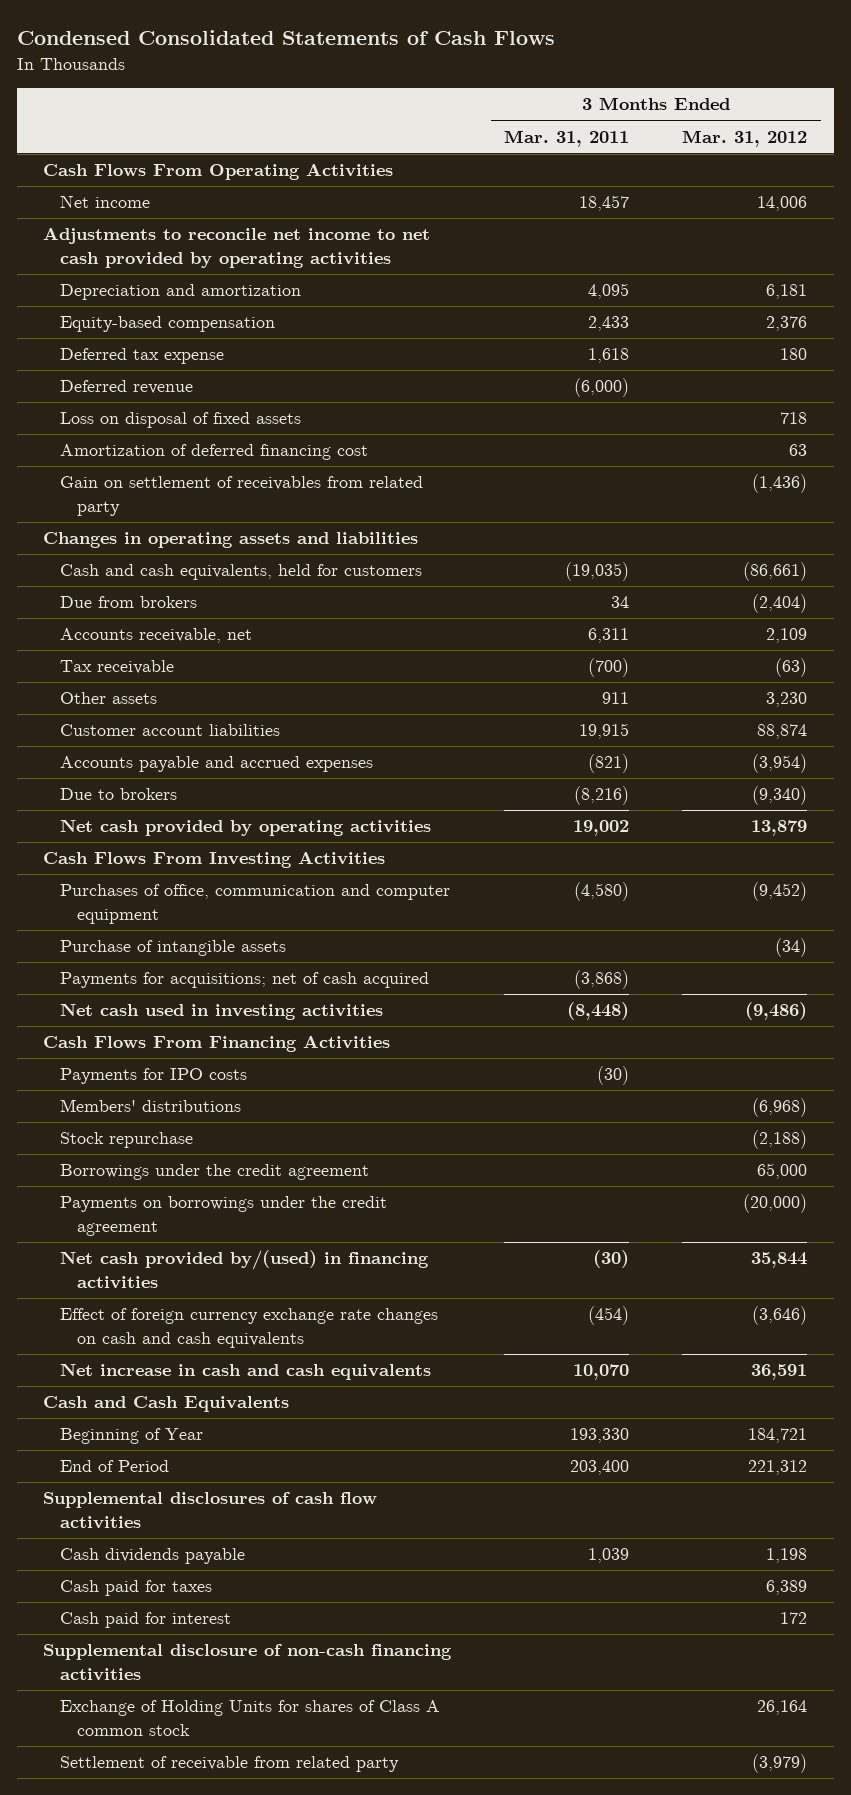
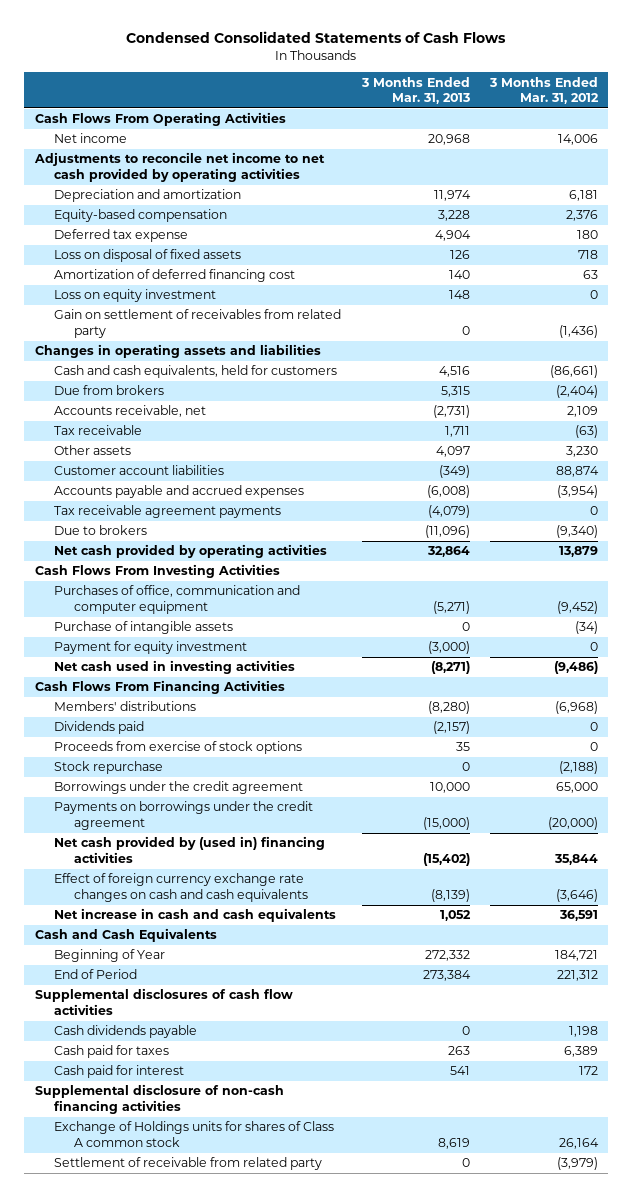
- | 3 Months Ended Mar. 31, 2011 | 3 Months Ended Mar. 31, 2012
+ | 3 Months Ended Mar. 31, 2013 | 3 Months Ended Mar. 31, 2012
- Deferred revenue | (6,000) |
+ Loss on equity investment | 148 | 0
+ Tax receivable agreement payments | (4,079) | 0
- Payments for acquisitions; net of cash acquired | (3,868) |
+ Payment for equity investment | (3,000) | 0
- Payments for IPO costs | (30) |
+ Dividends paid | (2,157) | 0
+ Proceeds from exercise of stock options | 35 | 0
- Net cash provided by/(used) in financing activities | (30) | 35,844
+ Net cash provided by (used in) financing activities | (15,402) | 35,844
- Exchange of Holding Units for shares of Class A common stock | | 26,164
+ Exchange of Holdings units for shares of Class A common stock | 8,619 | 26,164

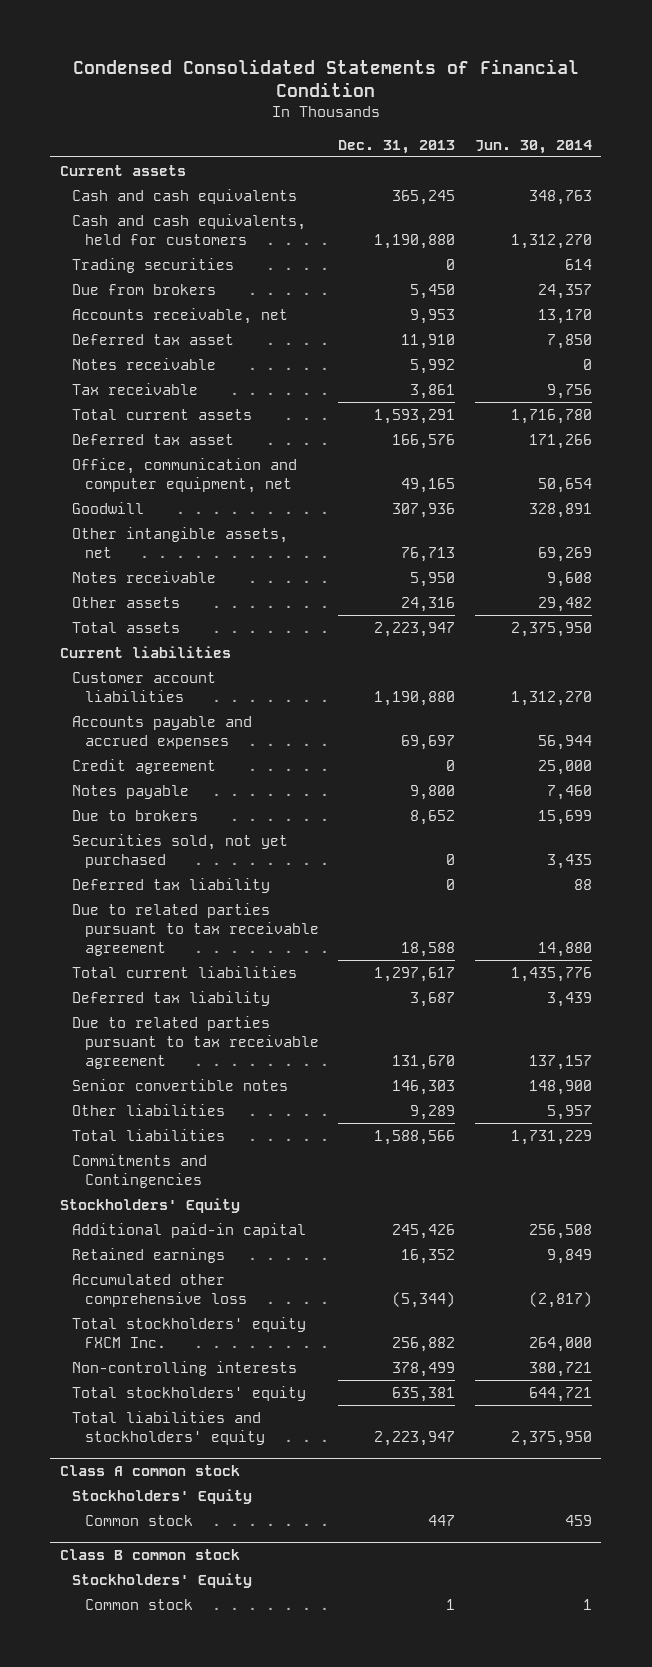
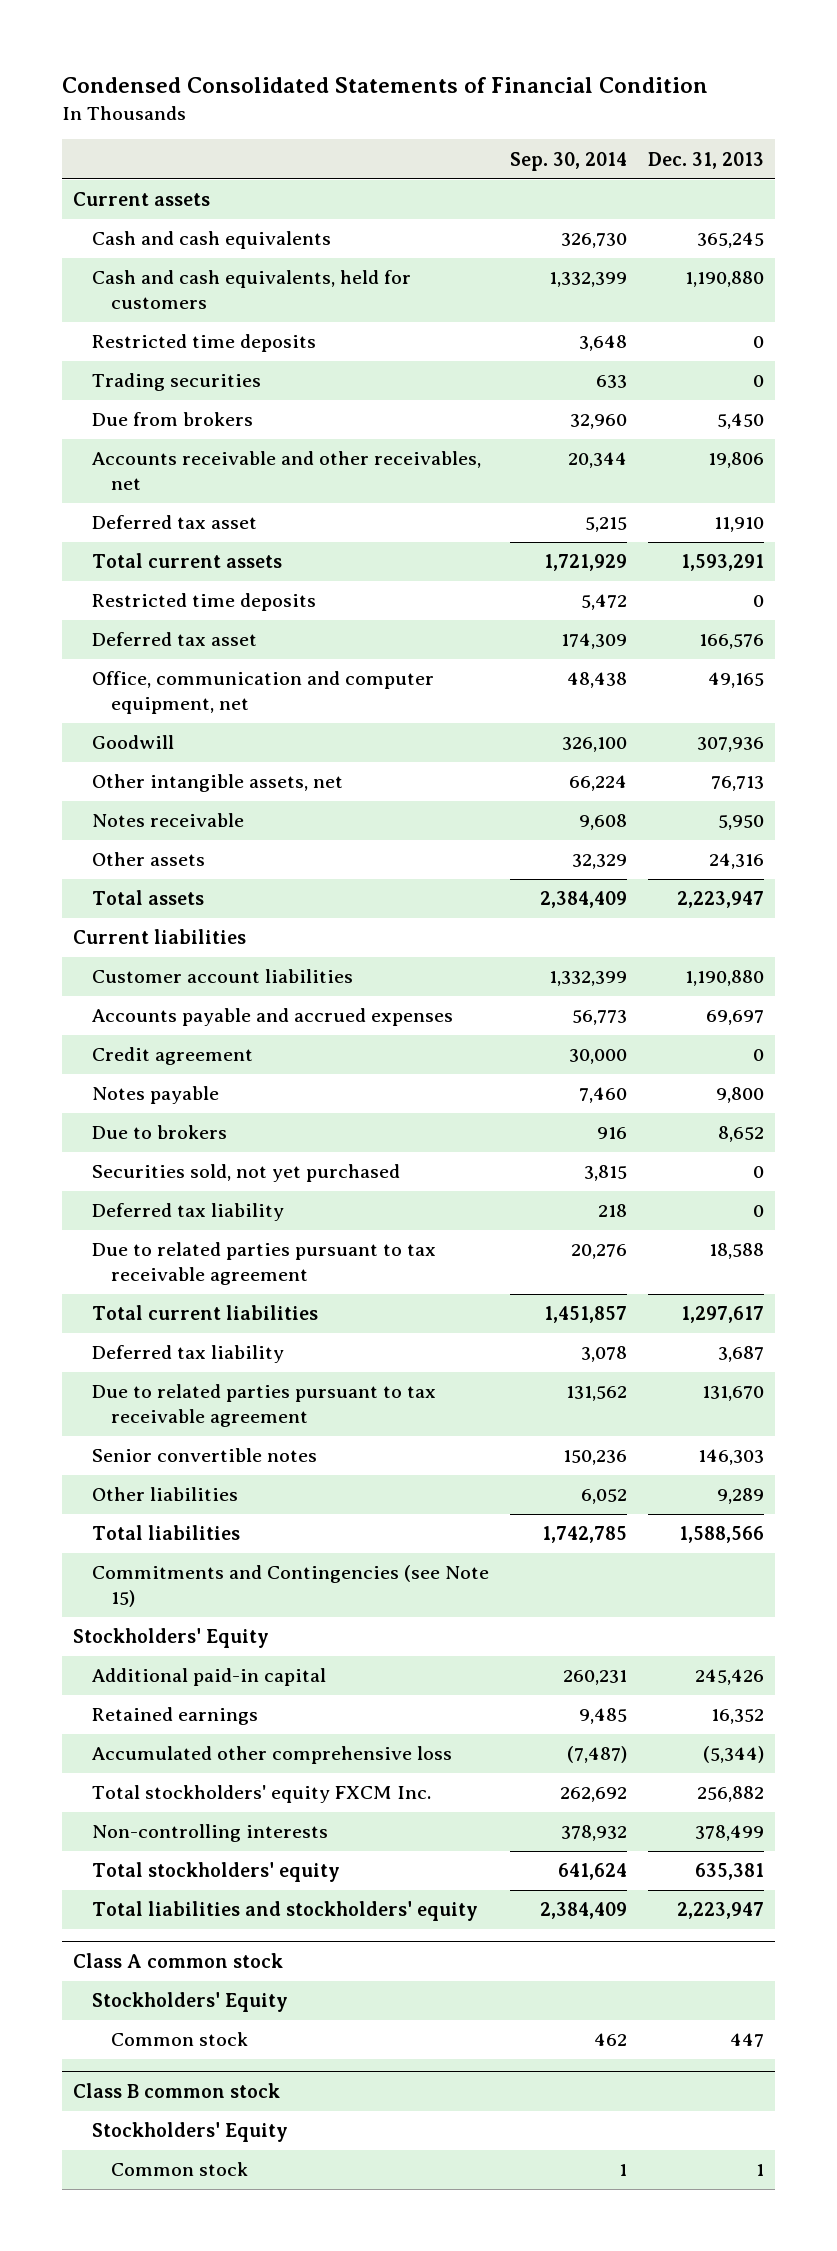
- | Dec. 31, 2013 | Jun. 30, 2014
+ | Sep. 30, 2014 | Dec. 31, 2013
+ Restricted time deposits | 3,648 | 0
- Accounts receivable, net | 9,953 | 13,170
+ Accounts receivable and other receivables, net | 20,344 | 19,806
- Notes receivable | 5,992 | 0
- Tax receivable | 3,861 | 9,756
+ Restricted time deposits | 5,472 | 0
- Commitments and Contingencies
+ Commitments and Contingencies (see Note 15)

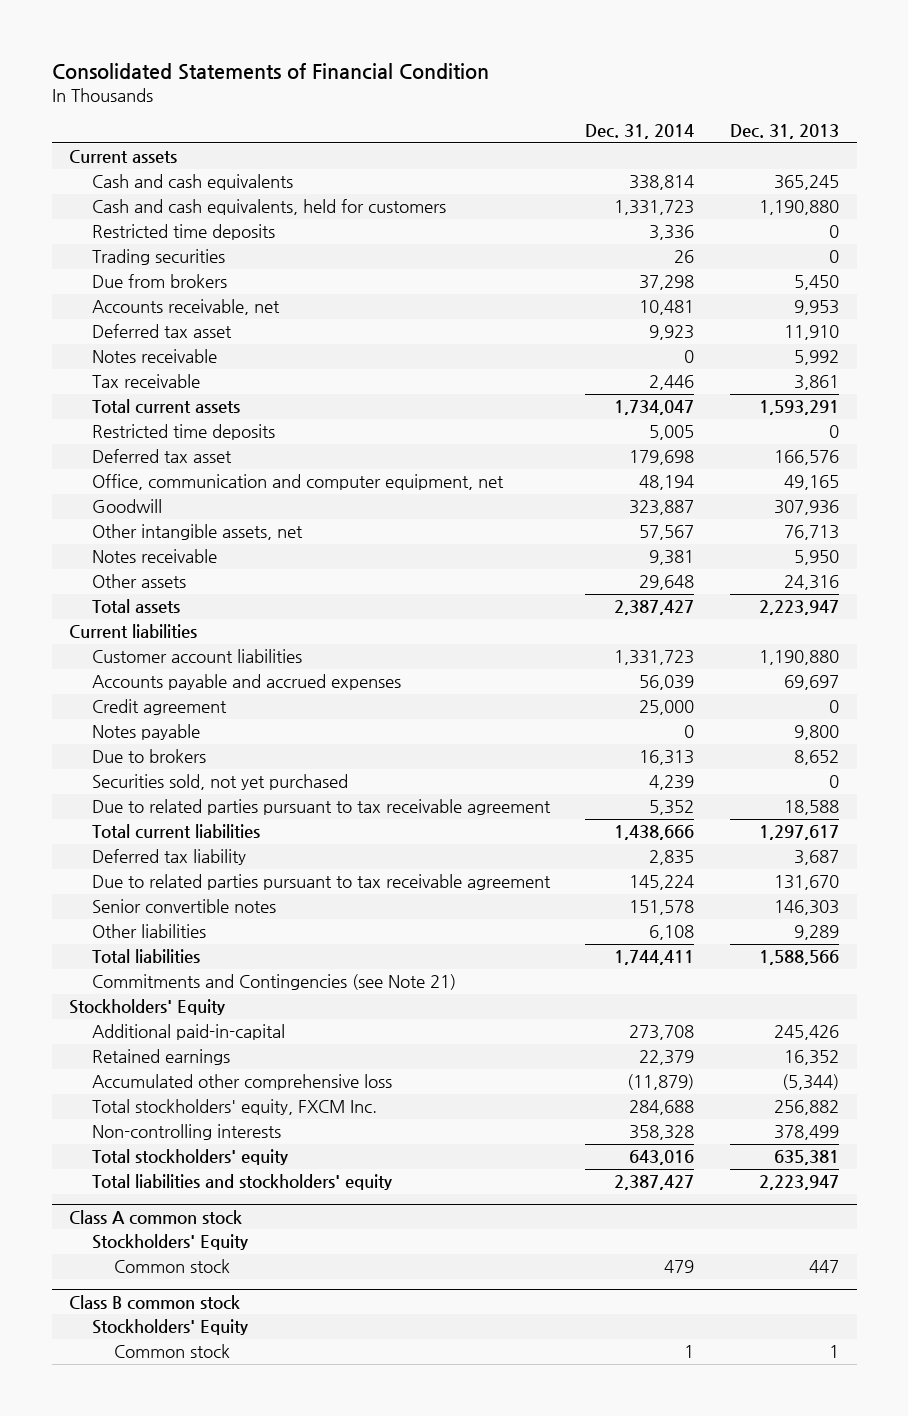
- Condensed Consolidated Statements of Financial Condition
+ Consolidated Statements of Financial Condition
- | Sep. 30, 2014 | Dec. 31, 2013
+ | Dec. 31, 2014 | Dec. 31, 2013
- Accounts receivable and other receivables, net | 20,344 | 19,806
+ Accounts receivable, net | 10,481 | 9,953
+ Notes receivable | 0 | 5,992
+ Tax receivable | 2,446 | 3,861
- Deferred tax liability | 218 | 0
- Commitments and Contingencies (see Note 15)
+ Commitments and Contingencies (see Note 21)
- Additional paid-in capital | 260,231 | 245,426
+ Additional paid-in-capital | 273,708 | 245,426
- Total stockholders' equity FXCM Inc. | 262,692 | 256,882
+ Total stockholders' equity, FXCM Inc. | 284,688 | 256,882

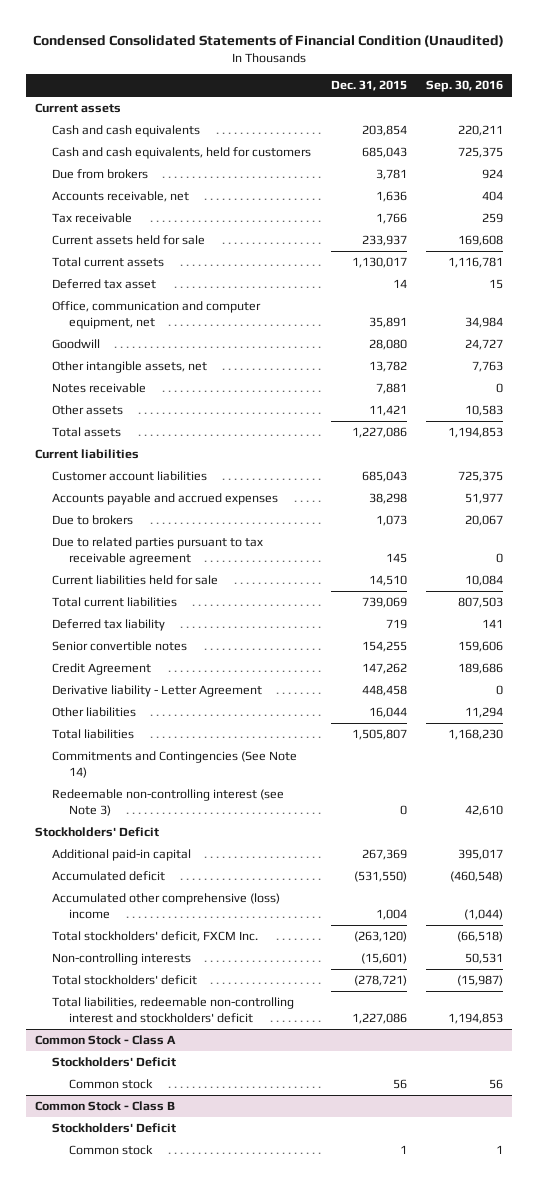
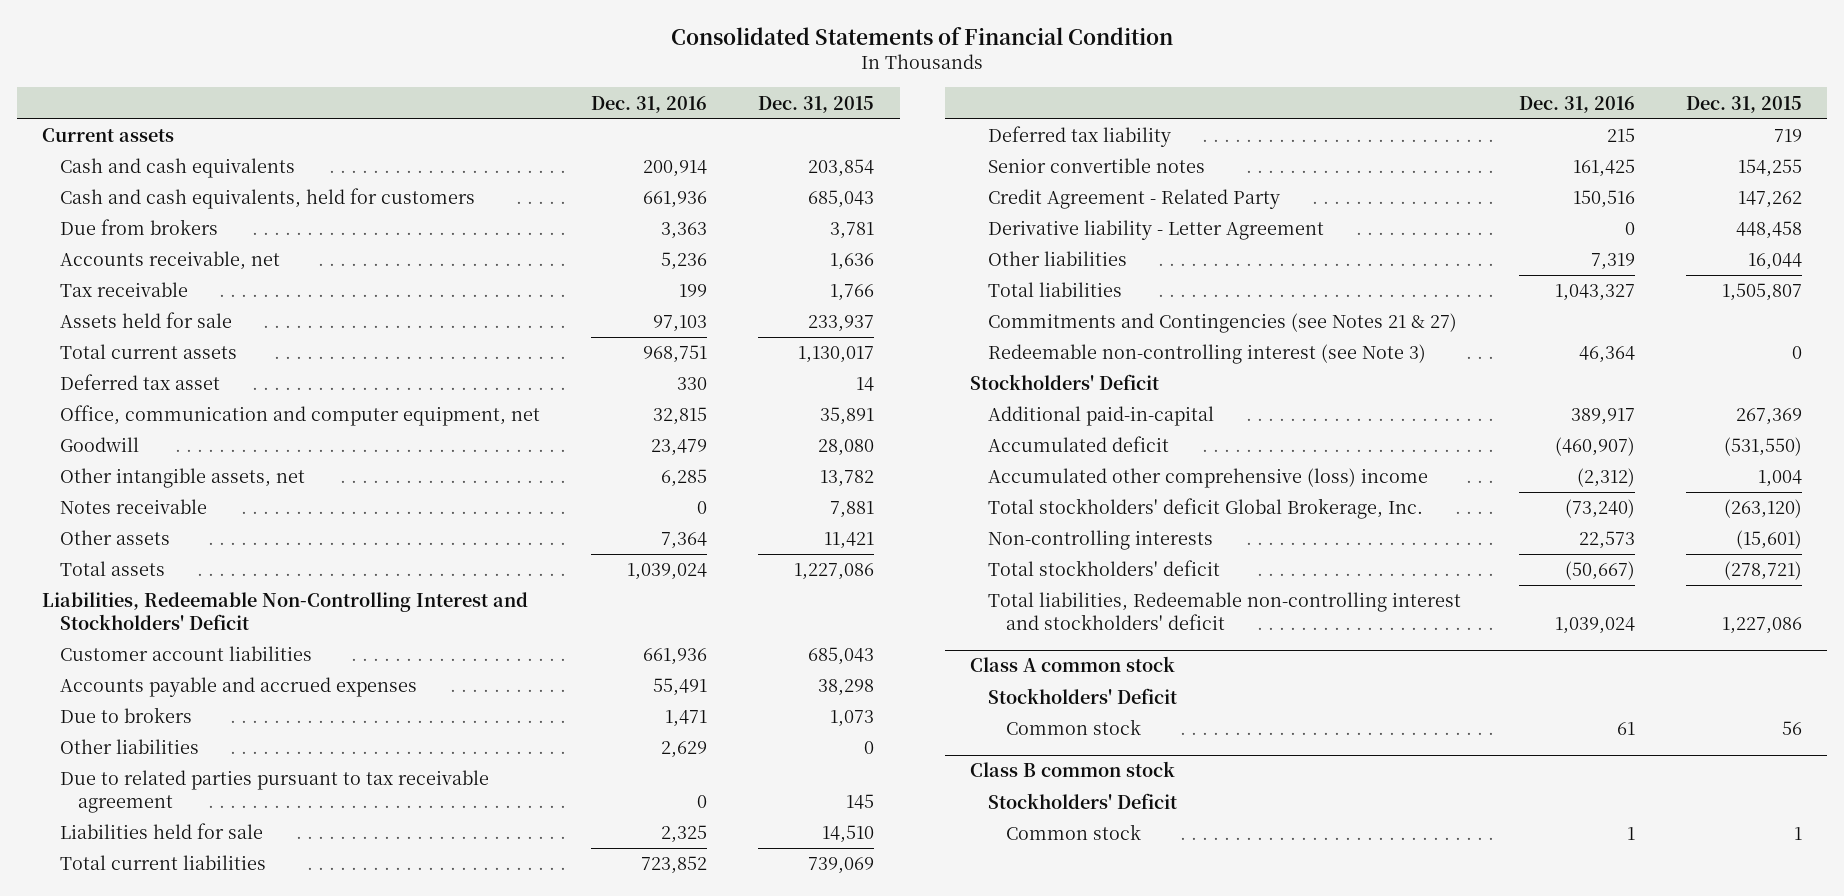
- Condensed Consolidated Statements of Financial Condition (Unaudited)
+ Consolidated Statements of Financial Condition
- | Dec. 31, 2015 | Sep. 30, 2016
+ | Dec. 31, 2016 | Dec. 31, 2015
- Current assets held for sale | 233,937 | 169,608
+ Assets held for sale | 97,103 | 233,937
- Current liabilities
+ Liabilities, Redeemable Non-Controlling Interest and Stockholders' Deficit
+ Other liabilities | 2,629 | 0
- Current liabilities held for sale | 14,510 | 10,084
+ Liabilities held for sale | 2,325 | 14,510
- Credit Agreement | 147,262 | 189,686
+ Credit Agreement - Related Party | 150,516 | 147,262
- Commitments and Contingencies (See Note 14)
+ Commitments and Contingencies (see Notes 21 & 27)
- Additional paid-in capital | 267,369 | 395,017
+ Additional paid-in-capital | 389,917 | 267,369
- Total stockholders' deficit, FXCM Inc. | (263,120) | (66,518)
+ Total stockholders' deficit Global Brokerage, Inc. | (73,240) | (263,120)
- Total liabilities, redeemable non-controlling interest and stockholders' deficit | 1,227,086 | 1,194,853
- Common Stock - Class A
+ Total liabilities, Redeemable non-controlling interest and stockholders' deficit | 1,039,024 | 1,227,086
+ Class A common stock
- Common Stock - Class B
+ Class B common stock

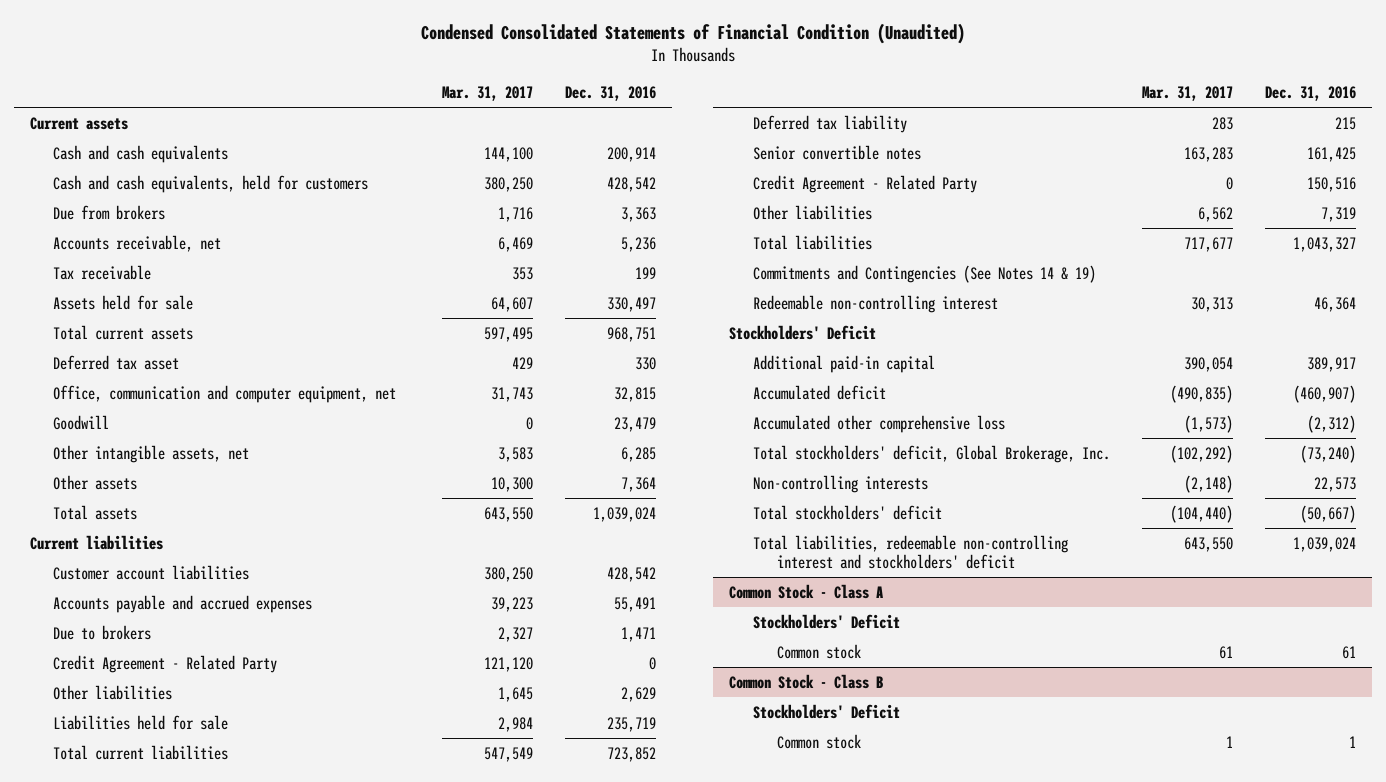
- Consolidated Statements of Financial Condition
+ Condensed Consolidated Statements of Financial Condition (Unaudited)
- | Dec. 31, 2016 | Dec. 31, 2015
+ | Mar. 31, 2017 | Dec. 31, 2016
- Cash and cash equivalents, held for customers | 661,936 | 685,043
+ Cash and cash equivalents, held for customers | 380,250 | 428,542
- Assets held for sale | 97,103 | 233,937
+ Assets held for sale | 64,607 | 330,497
- Notes receivable | 0 | 7,881
- Liabilities, Redeemable Non-Controlling Interest and Stockholders' Deficit
- Customer account liabilities | 661,936 | 685,043
+ Current liabilities
+ Customer account liabilities | 380,250 | 428,542
+ Credit Agreement - Related Party | 121,120 | 0
- Due to related parties pursuant to tax receivable agreement | 0 | 145
- Liabilities held for sale | 2,325 | 14,510
+ Liabilities held for sale | 2,984 | 235,719
- Derivative liability - Letter Agreement | 0 | 448,458
- Commitments and Contingencies (see Notes 21 & 27)
- Redeemable non-controlling interest (see Note 3) | 46,364 | 0
+ Commitments and Contingencies (See Notes 14 & 19)
+ Redeemable non-controlling interest | 30,313 | 46,364
- Additional paid-in-capital | 389,917 | 267,369
+ Additional paid-in capital | 390,054 | 389,917
- Accumulated other comprehensive (loss) income | (2,312) | 1,004
- Total stockholders' deficit Global Brokerage, Inc. | (73,240) | (263,120)
+ Accumulated other comprehensive loss | (1,573) | (2,312)
+ Total stockholders' deficit, Global Brokerage, Inc. | (102,292) | (73,240)
- Total liabilities, Redeemable non-controlling interest and stockholders' deficit | 1,039,024 | 1,227,086
- Class A common stock
+ Total liabilities, redeemable non-controlling interest and stockholders' deficit | 643,550 | 1,039,024
+ Common Stock - Class A
- Class B common stock
+ Common Stock - Class B

